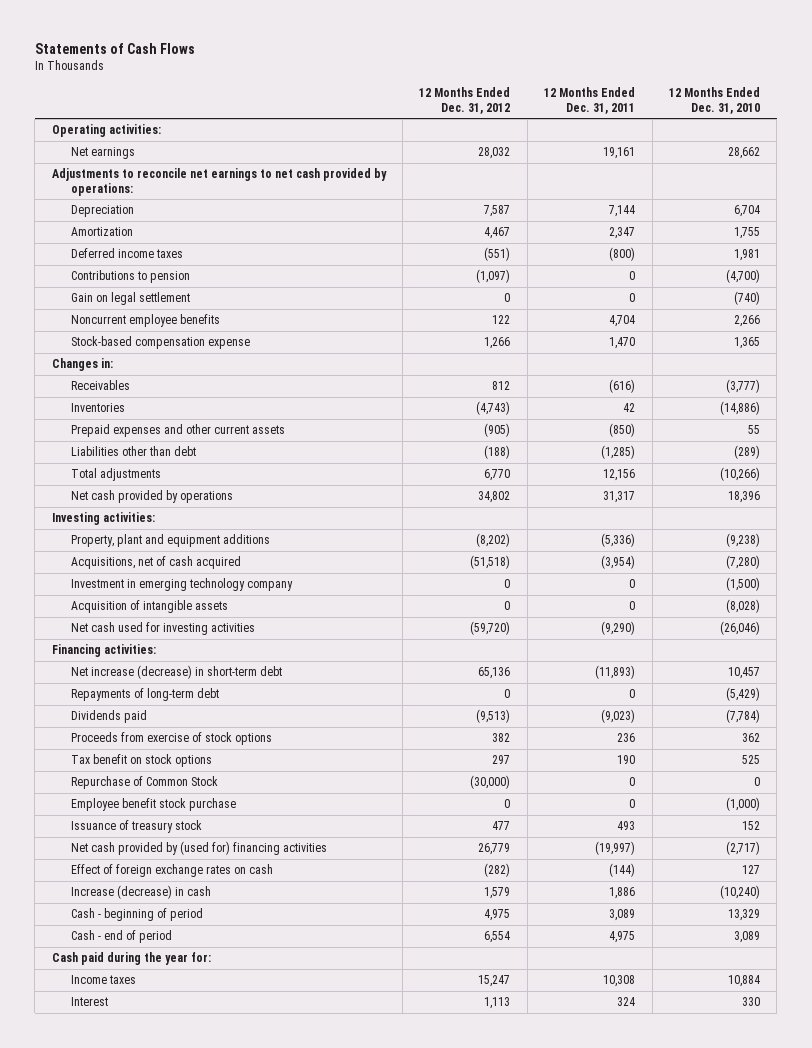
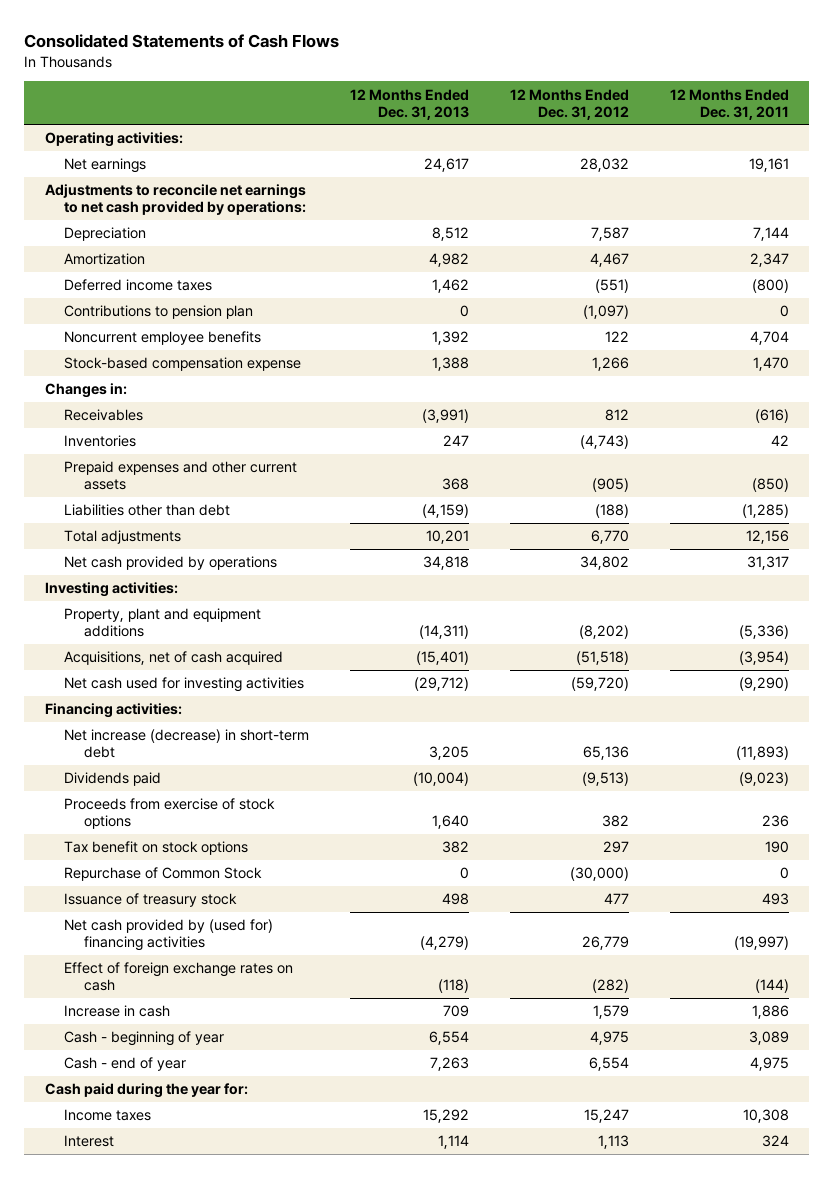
- Statements of Cash Flows
+ Consolidated Statements of Cash Flows
- | 12 Months Ended Dec. 31, 2012 | 12 Months Ended Dec. 31, 2011 | 12 Months Ended Dec. 31, 2010
+ | 12 Months Ended Dec. 31, 2013 | 12 Months Ended Dec. 31, 2012 | 12 Months Ended Dec. 31, 2011
- Contributions to pension | (1,097) | 0 | (4,700)
- Gain on legal settlement | 0 | 0 | (740)
+ Contributions to pension plan | 0 | (1,097) | 0
- Investment in emerging technology company | 0 | 0 | (1,500)
- Acquisition of intangible assets | 0 | 0 | (8,028)
- Repayments of long-term debt | 0 | 0 | (5,429)
- Employee benefit stock purchase | 0 | 0 | (1,000)
- Increase (decrease) in cash | 1,579 | 1,886 | (10,240)
- Cash - beginning of period | 4,975 | 3,089 | 13,329
- Cash - end of period | 6,554 | 4,975 | 3,089
+ Increase in cash | 709 | 1,579 | 1,886
+ Cash - beginning of year | 6,554 | 4,975 | 3,089
+ Cash - end of year | 7,263 | 6,554 | 4,975

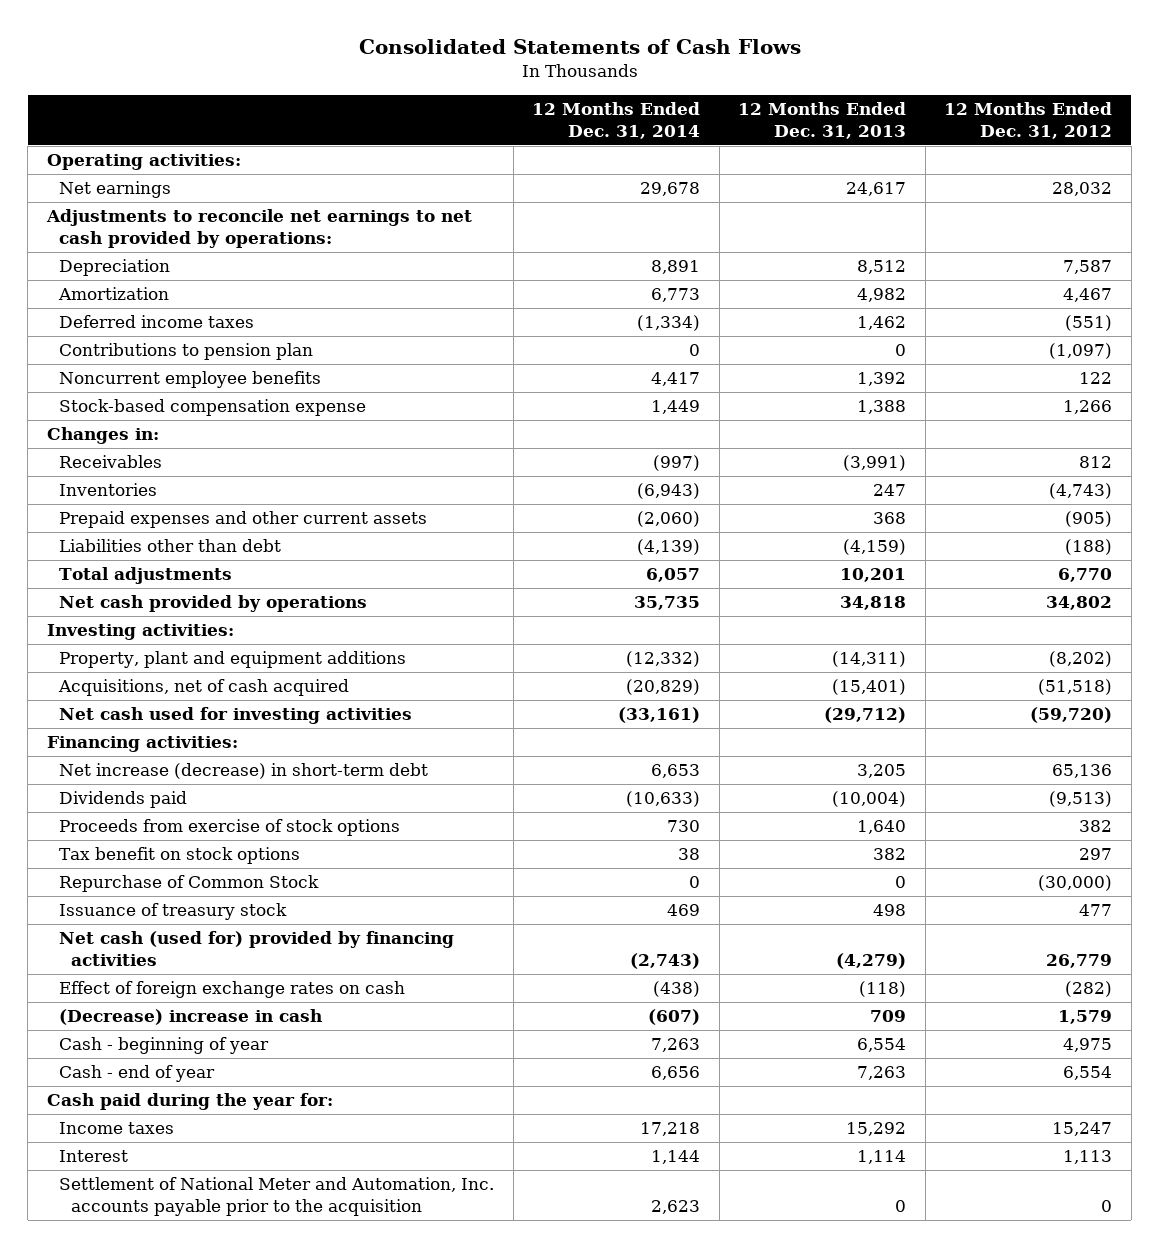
- | 12 Months Ended Dec. 31, 2013 | 12 Months Ended Dec. 31, 2012 | 12 Months Ended Dec. 31, 2011
+ | 12 Months Ended Dec. 31, 2014 | 12 Months Ended Dec. 31, 2013 | 12 Months Ended Dec. 31, 2012
- Net cash provided by (used for) financing activities | (4,279) | 26,779 | (19,997)
+ Net cash (used for) provided by financing activities | (2,743) | (4,279) | 26,779
- Increase in cash | 709 | 1,579 | 1,886
+ (Decrease) increase in cash | (607) | 709 | 1,579
+ Settlement of National Meter and Automation, Inc. accounts payable prior to the acquisition | 2,623 | 0 | 0

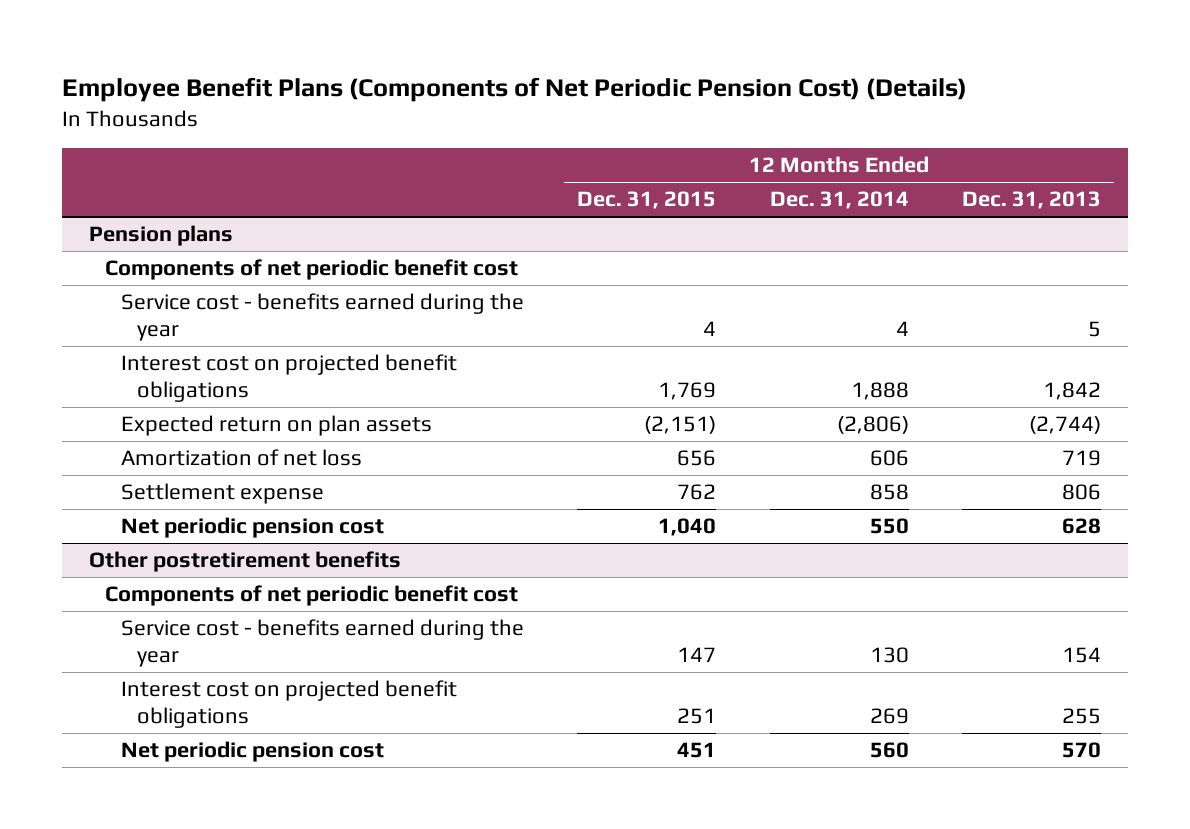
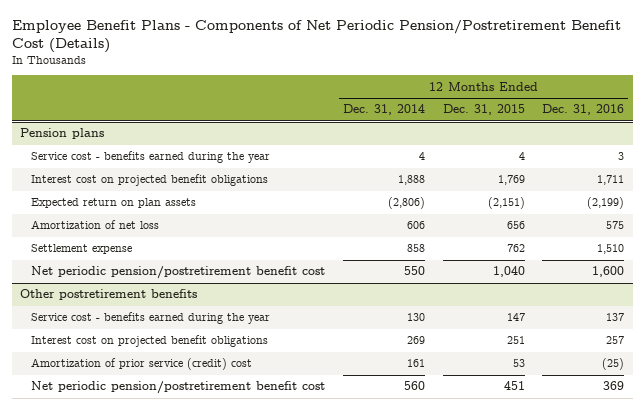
- Employee Benefit Plans (Components of Net Periodic Pension Cost) (Details)
+ Employee Benefit Plans - Components of Net Periodic Pension/Postretirement Benefit Cost (Details)
- | 12 Months Ended Dec. 31, 2015 | 12 Months Ended Dec. 31, 2014 | 12 Months Ended Dec. 31, 2013
+ | 12 Months Ended Dec. 31, 2014 | 12 Months Ended Dec. 31, 2015 | 12 Months Ended Dec. 31, 2016
@ Pension plans
- Components of net periodic benefit cost
- Net periodic pension cost | 1,040 | 550 | 628
+ Net periodic pension/postretirement benefit cost | 550 | 1,040 | 1,600
@ Other postretirement benefits
- Components of net periodic benefit cost
- Net periodic pension cost | 451 | 560 | 570
+ Amortization of prior service (credit) cost | 161 | 53 | (25)
+ Net periodic pension/postretirement benefit cost | 560 | 451 | 369

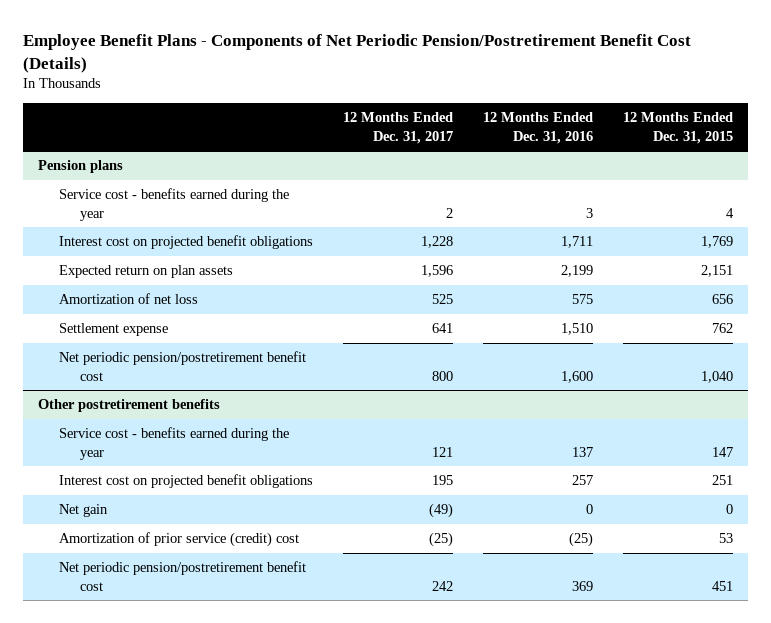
- | 12 Months Ended Dec. 31, 2014 | 12 Months Ended Dec. 31, 2015 | 12 Months Ended Dec. 31, 2016
+ | 12 Months Ended Dec. 31, 2017 | 12 Months Ended Dec. 31, 2016 | 12 Months Ended Dec. 31, 2015
@ Pension plans
- Expected return on plan assets | (2,806) | (2,151) | (2,199)
+ Expected return on plan assets | 1,596 | 2,199 | 2,151
@ Other postretirement benefits
+ Net gain | (49) | 0 | 0

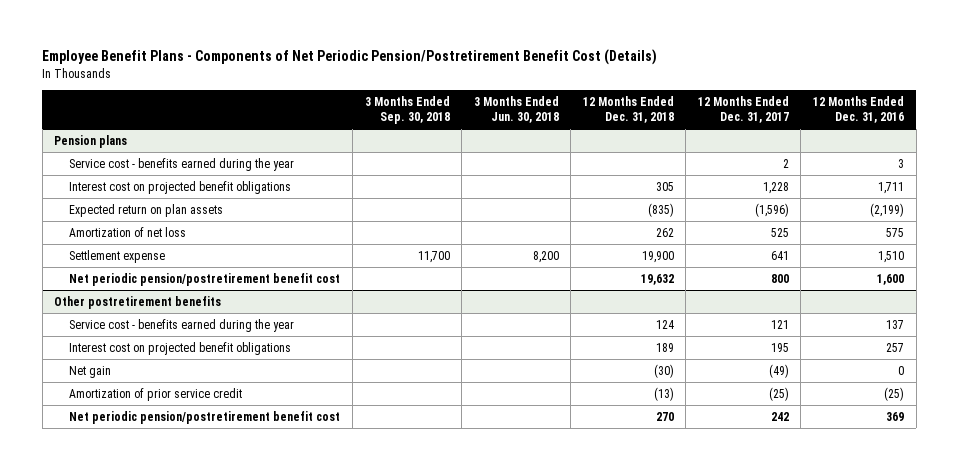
- | 12 Months Ended Dec. 31, 2017 | 12 Months Ended Dec. 31, 2016 | 12 Months Ended Dec. 31, 2015
+ | 3 Months Ended Sep. 30, 2018 | 3 Months Ended Jun. 30, 2018 | 12 Months Ended Dec. 31, 2018 | 12 Months Ended Dec. 31, 2017 | 12 Months Ended Dec. 31, 2016
@ Pension plans
- Expected return on plan assets | 1,596 | 2,199 | 2,151
+ Expected return on plan assets | | | (835) | (1,596) | (2,199)
@ Other postretirement benefits
- Amortization of prior service (credit) cost | (25) | (25) | 53
+ Amortization of prior service credit | | | (13) | (25) | (25)

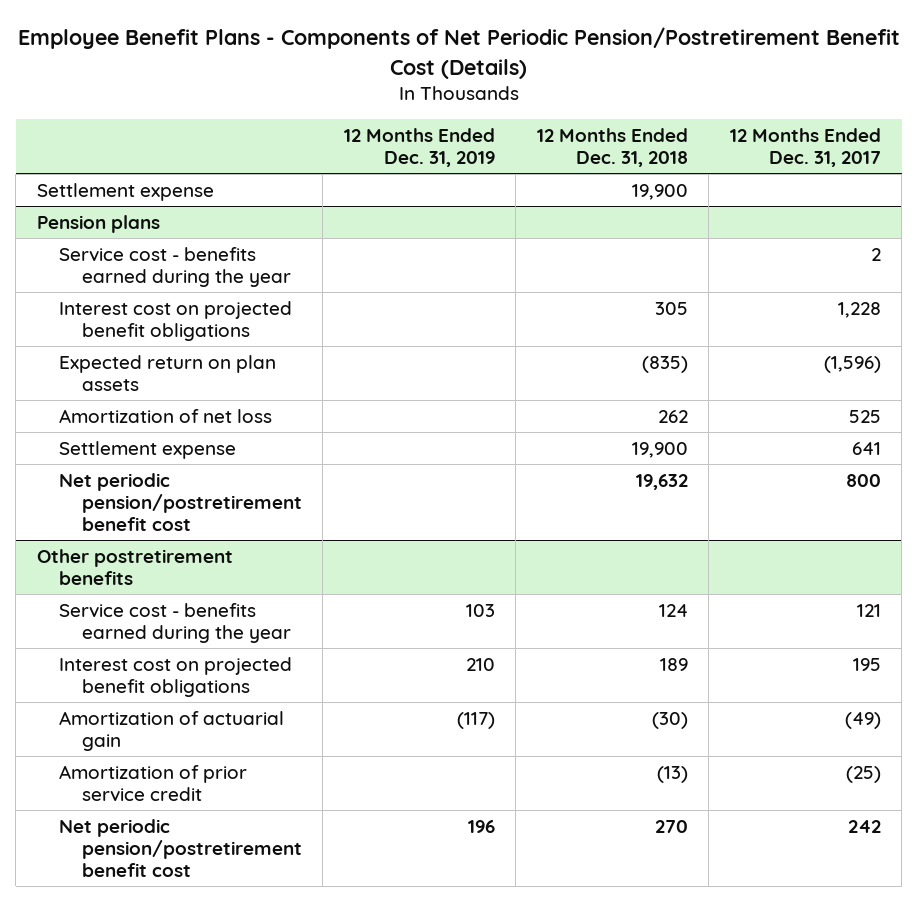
- | 3 Months Ended Sep. 30, 2018 | 3 Months Ended Jun. 30, 2018 | 12 Months Ended Dec. 31, 2018 | 12 Months Ended Dec. 31, 2017 | 12 Months Ended Dec. 31, 2016
+ | 12 Months Ended Dec. 31, 2019 | 12 Months Ended Dec. 31, 2018 | 12 Months Ended Dec. 31, 2017
+ Settlement expense | | 19,900 |
@ Other postretirement benefits
- Net gain | | | (30) | (49) | 0
+ Amortization of actuarial gain | (117) | (30) | (49)

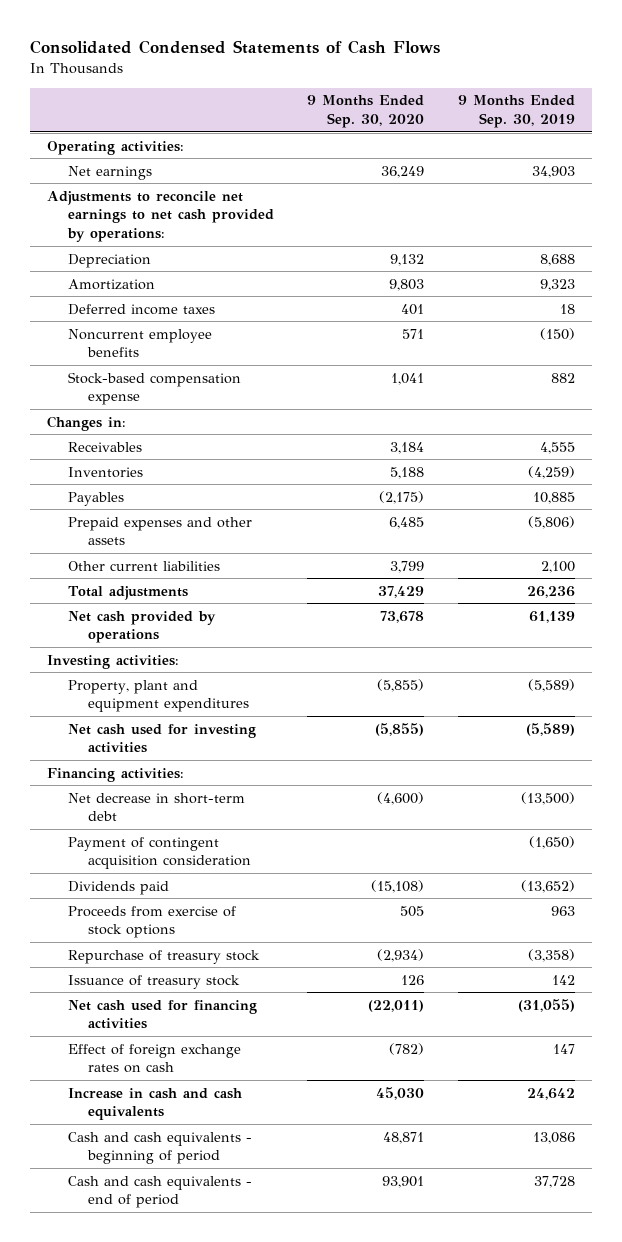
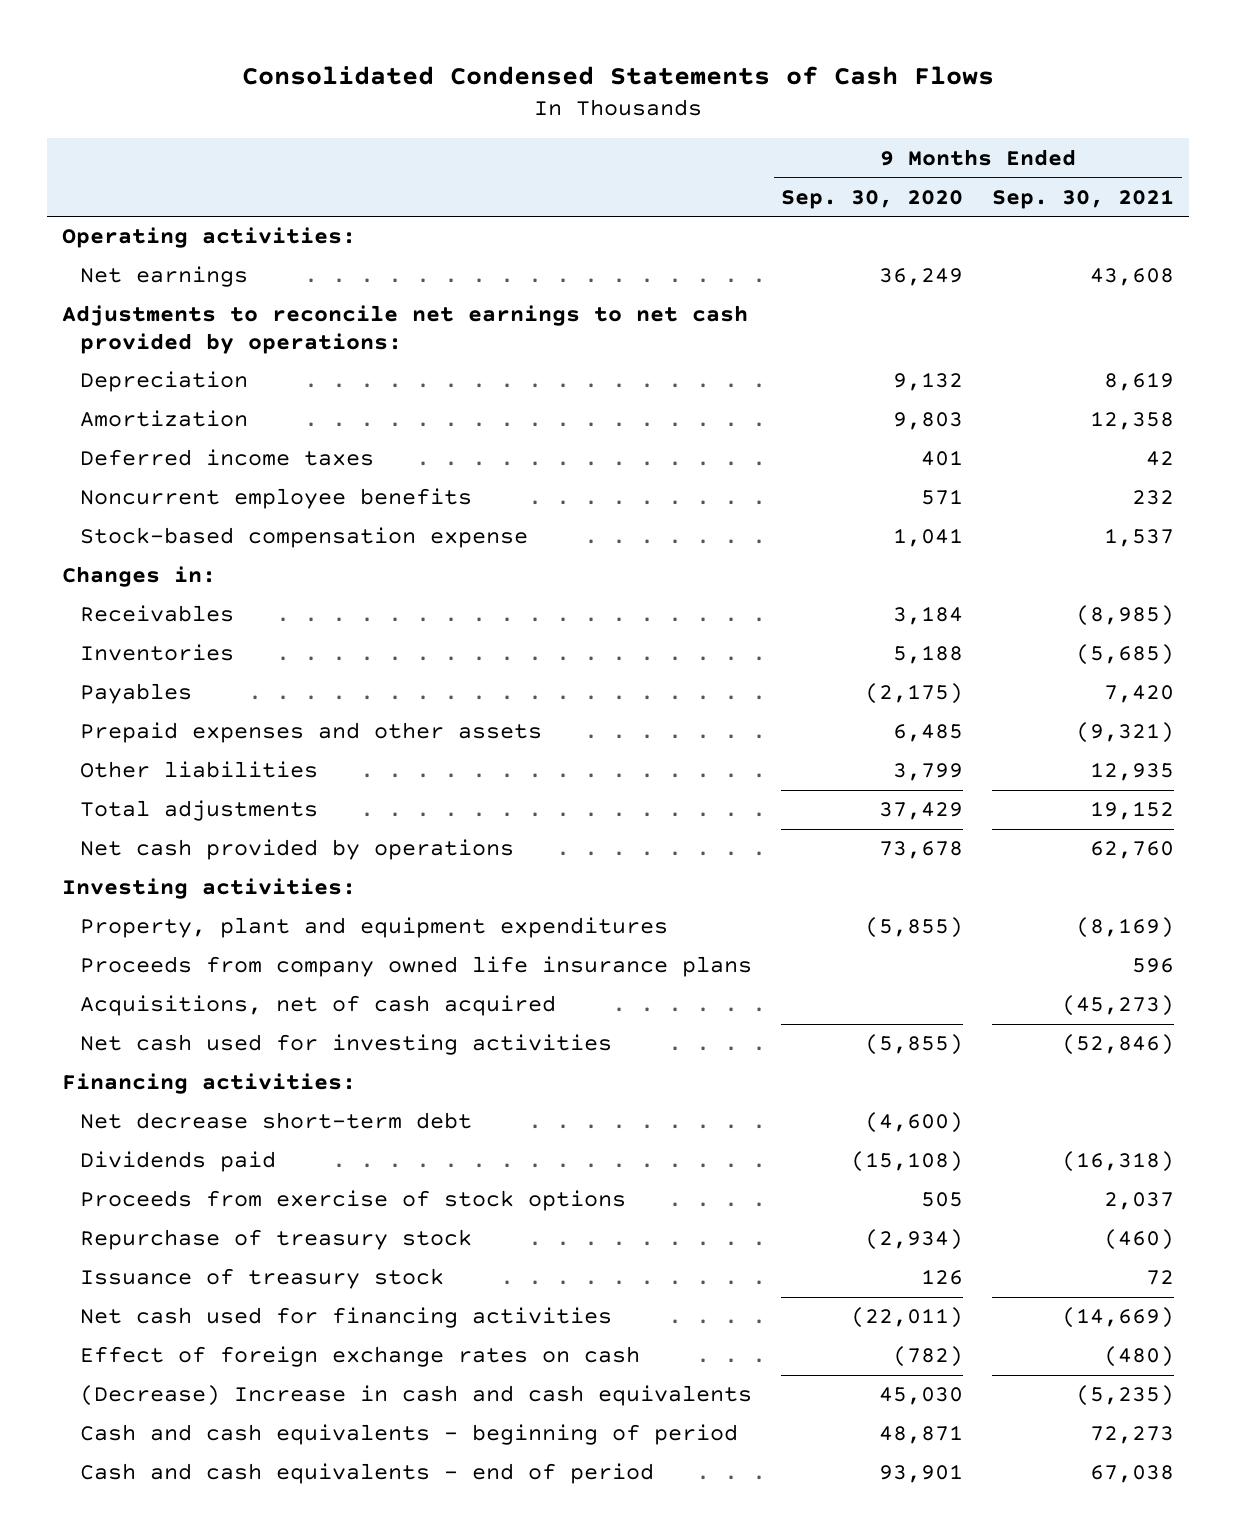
- | 9 Months Ended Sep. 30, 2020 | 9 Months Ended Sep. 30, 2019
+ | 9 Months Ended Sep. 30, 2020 | 9 Months Ended Sep. 30, 2021
- Other current liabilities | 3,799 | 2,100
+ Other liabilities | 3,799 | 12,935
+ Proceeds from company owned life insurance plans | | 596
+ Acquisitions, net of cash acquired | | (45,273)
- Net decrease in short-term debt | (4,600) | (13,500)
- Payment of contingent acquisition consideration | | (1,650)
+ Net decrease short-term debt | (4,600) |
- Increase in cash and cash equivalents | 45,030 | 24,642
+ (Decrease) Increase in cash and cash equivalents | 45,030 | (5,235)

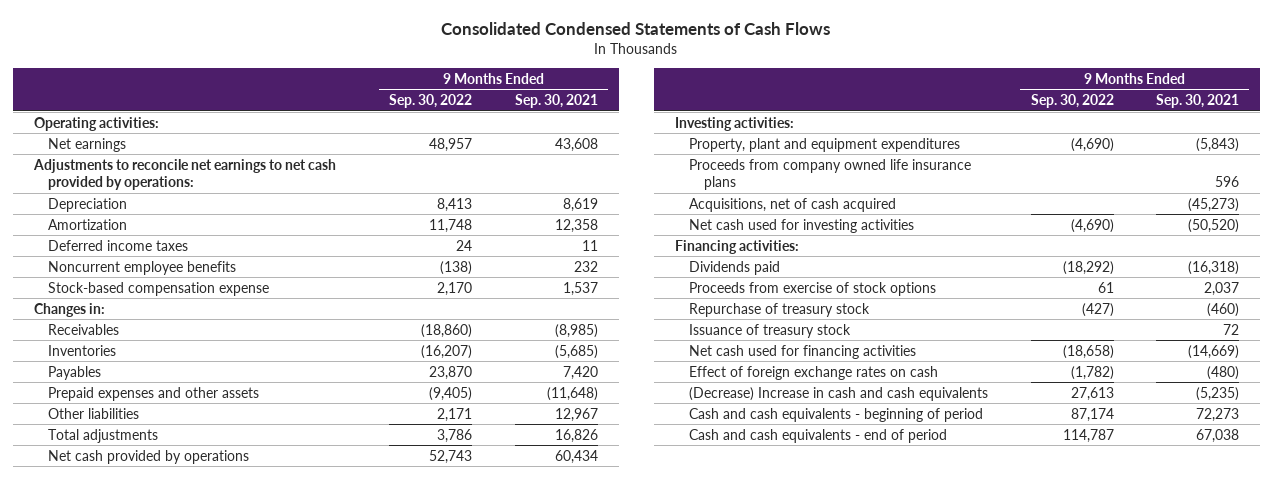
- | 9 Months Ended Sep. 30, 2020 | 9 Months Ended Sep. 30, 2021
+ | 9 Months Ended Sep. 30, 2022 | 9 Months Ended Sep. 30, 2021
- Deferred income taxes | 401 | 42
+ Deferred income taxes | 24 | 11
- Prepaid expenses and other assets | 6,485 | (9,321)
- Other liabilities | 3,799 | 12,935
- Total adjustments | 37,429 | 19,152
- Net cash provided by operations | 73,678 | 62,760
+ Prepaid expenses and other assets | (9,405) | (11,648)
+ Other liabilities | 2,171 | 12,967
+ Total adjustments | 3,786 | 16,826
+ Net cash provided by operations | 52,743 | 60,434
- Property, plant and equipment expenditures | (5,855) | (8,169)
+ Property, plant and equipment expenditures | (4,690) | (5,843)
- Net cash used for investing activities | (5,855) | (52,846)
+ Net cash used for investing activities | (4,690) | (50,520)
- Net decrease short-term debt | (4,600) |

